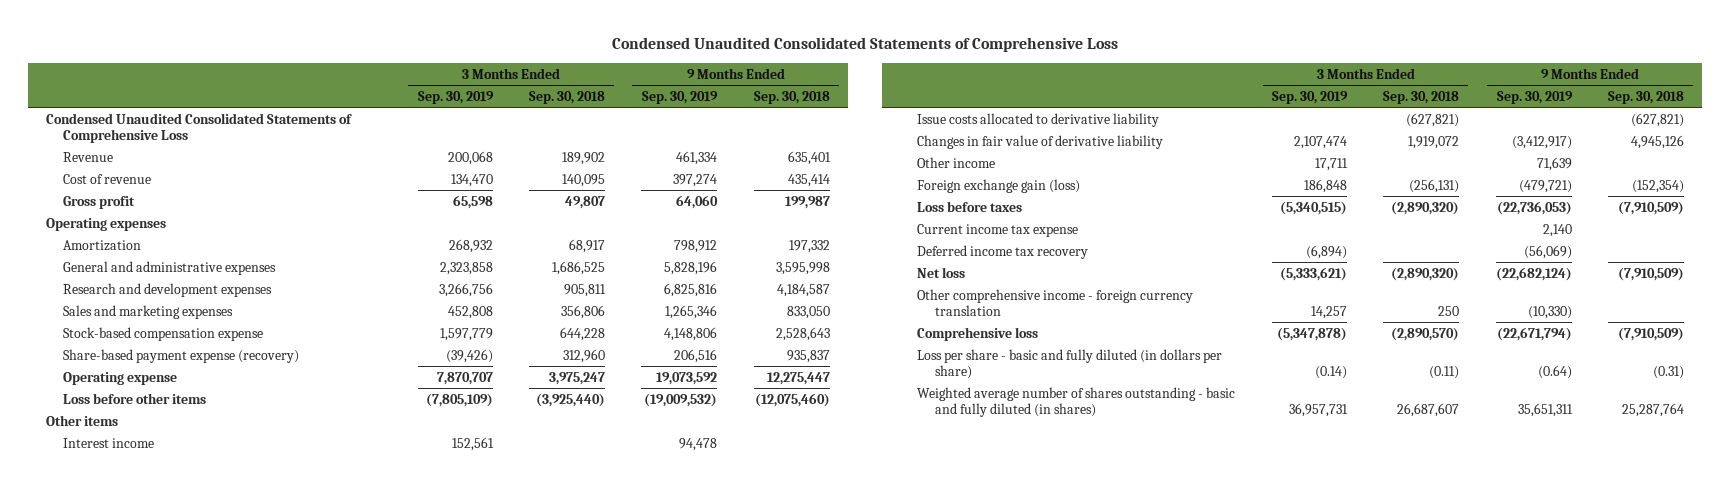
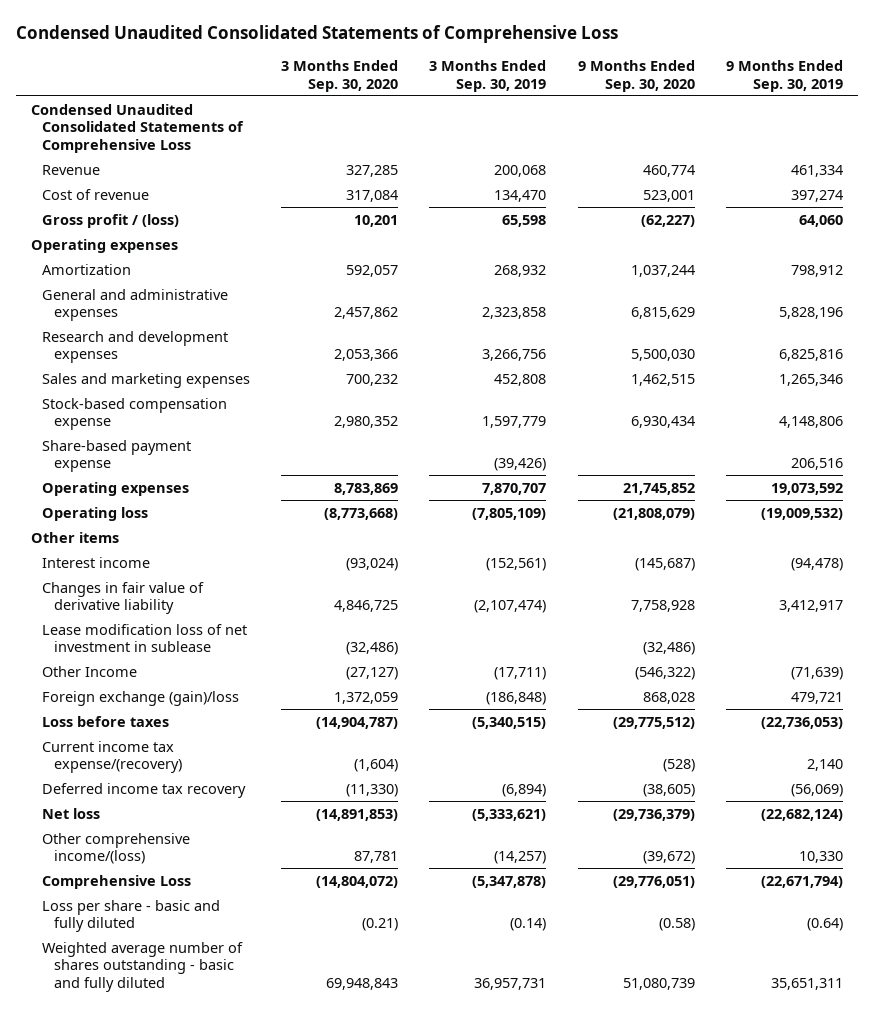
- | 3 Months Ended Sep. 30, 2019 | 3 Months Ended Sep. 30, 2018 | 9 Months Ended Sep. 30, 2019 | 9 Months Ended Sep. 30, 2018
+ | 3 Months Ended Sep. 30, 2020 | 3 Months Ended Sep. 30, 2019 | 9 Months Ended Sep. 30, 2020 | 9 Months Ended Sep. 30, 2019
- Gross profit | 65,598 | 49,807 | 64,060 | 199,987
+ Gross profit / (loss) | 10,201 | 65,598 | (62,227) | 64,060
- Share-based payment expense (recovery) | (39,426) | 312,960 | 206,516 | 935,837
- Operating expense | 7,870,707 | 3,975,247 | 19,073,592 | 12,275,447
- Loss before other items | (7,805,109) | (3,925,440) | (19,009,532) | (12,075,460)
+ Share-based payment expense | | (39,426) | | 206,516
+ Operating expenses | 8,783,869 | 7,870,707 | 21,745,852 | 19,073,592
+ Operating loss | (8,773,668) | (7,805,109) | (21,808,079) | (19,009,532)
- Interest income | 152,561 | | 94,478 |
- Issue costs allocated to derivative liability | | (627,821) | | (627,821)
- Changes in fair value of derivative liability | 2,107,474 | 1,919,072 | (3,412,917) | 4,945,126
- Other income | 17,711 | | 71,639 |
- Foreign exchange gain (loss) | 186,848 | (256,131) | (479,721) | (152,354)
+ Interest income | (93,024) | (152,561) | (145,687) | (94,478)
+ Changes in fair value of derivative liability | 4,846,725 | (2,107,474) | 7,758,928 | 3,412,917
+ Lease modification loss of net investment in sublease | (32,486) | | (32,486) |
+ Other Income | (27,127) | (17,711) | (546,322) | (71,639)
+ Foreign exchange (gain)/loss | 1,372,059 | (186,848) | 868,028 | 479,721
- Current income tax expense | | | 2,140 |
+ Current income tax expense/(recovery) | (1,604) | | (528) | 2,140
- Other comprehensive income - foreign currency translation | 14,257 | 250 | (10,330) |
- Comprehensive loss | (5,347,878) | (2,890,570) | (22,671,794) | (7,910,509)
- Loss per share - basic and fully diluted (in dollars per share) | (0.14) | (0.11) | (0.64) | (0.31)
- Weighted average number of shares outstanding - basic and fully diluted (in shares) | 36,957,731 | 26,687,607 | 35,651,311 | 25,287,764
+ Other comprehensive income/(loss) | 87,781 | (14,257) | (39,672) | 10,330
+ Comprehensive Loss | (14,804,072) | (5,347,878) | (29,776,051) | (22,671,794)
+ Loss per share - basic and fully diluted | (0.21) | (0.14) | (0.58) | (0.64)
+ Weighted average number of shares outstanding - basic and fully diluted | 69,948,843 | 36,957,731 | 51,080,739 | 35,651,311

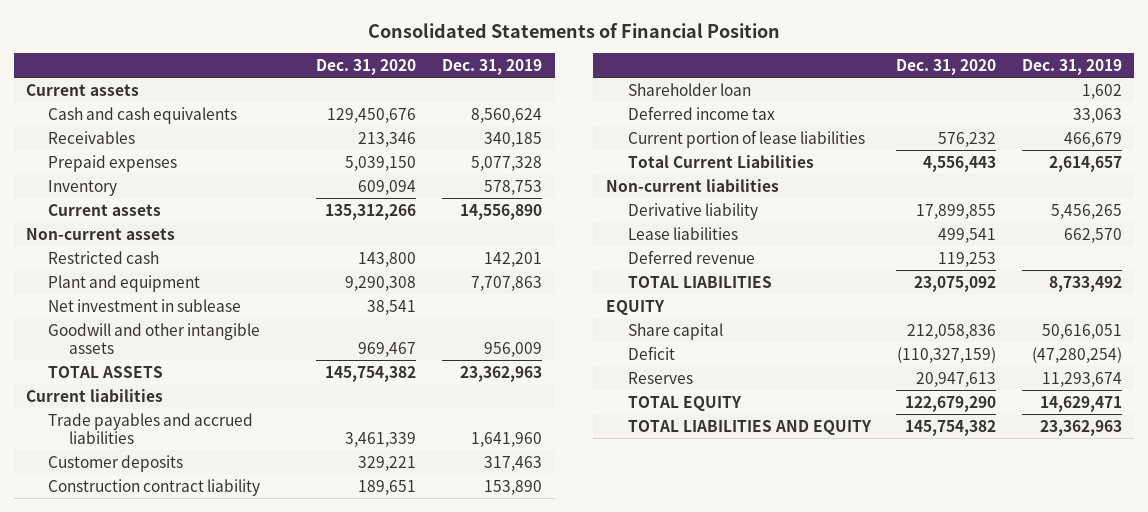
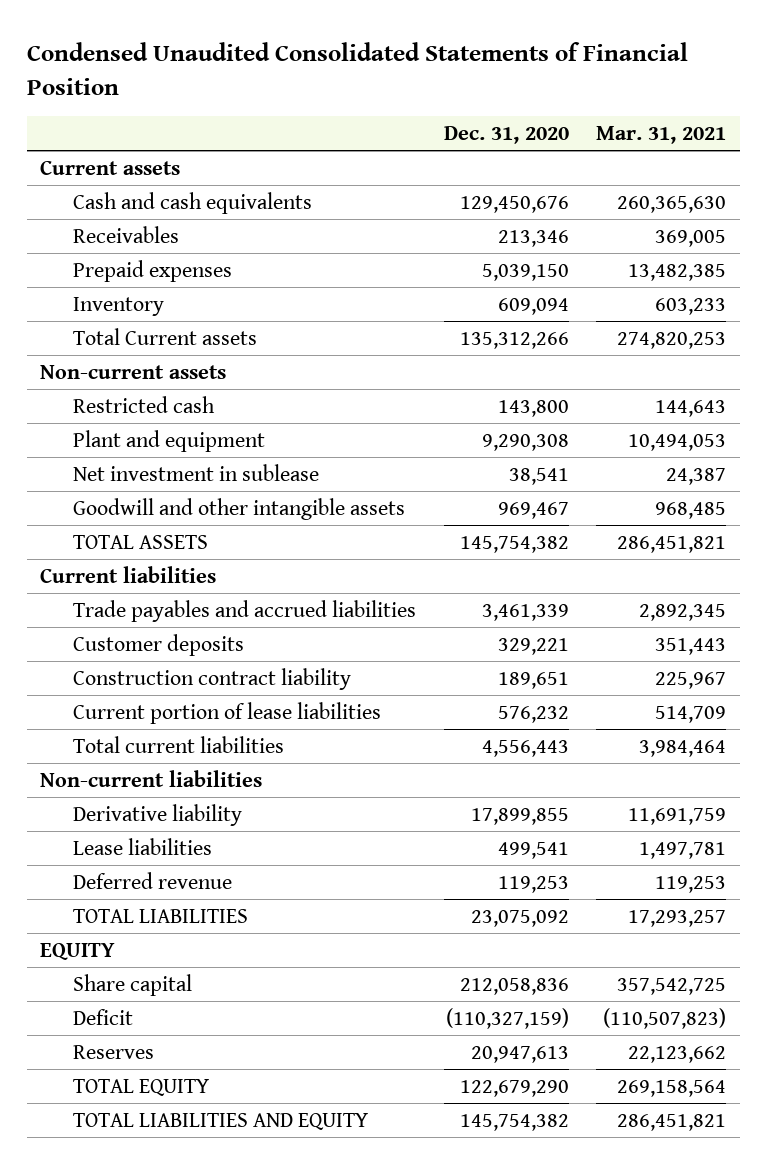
- Consolidated Statements of Financial Position
+ Condensed Unaudited Consolidated Statements of Financial Position
- | Dec. 31, 2020 | Dec. 31, 2019
+ | Dec. 31, 2020 | Mar. 31, 2021
- Current assets | 135,312,266 | 14,556,890
+ Total Current assets | 135,312,266 | 274,820,253
- Shareholder loan | | 1,602
- Deferred income tax | | 33,063
- Total Current Liabilities | 4,556,443 | 2,614,657
+ Total current liabilities | 4,556,443 | 3,984,464

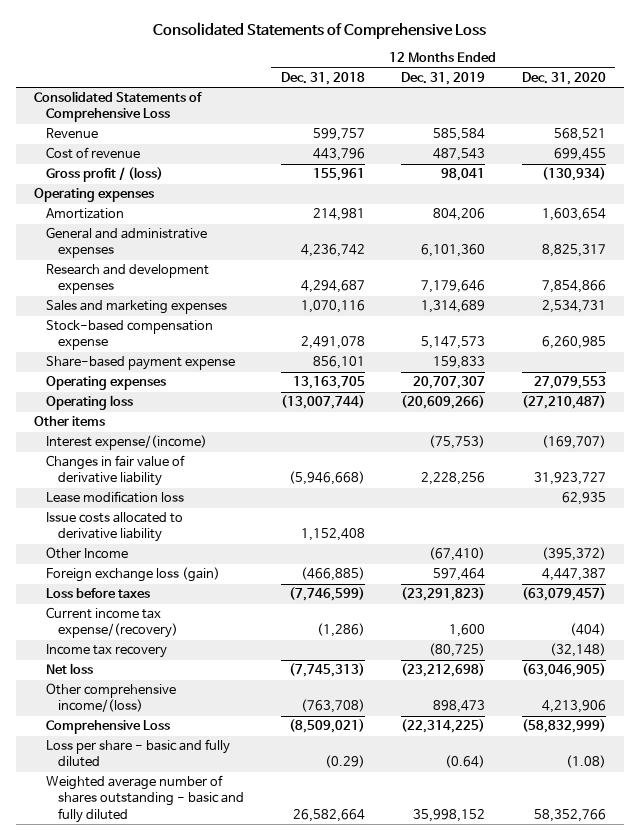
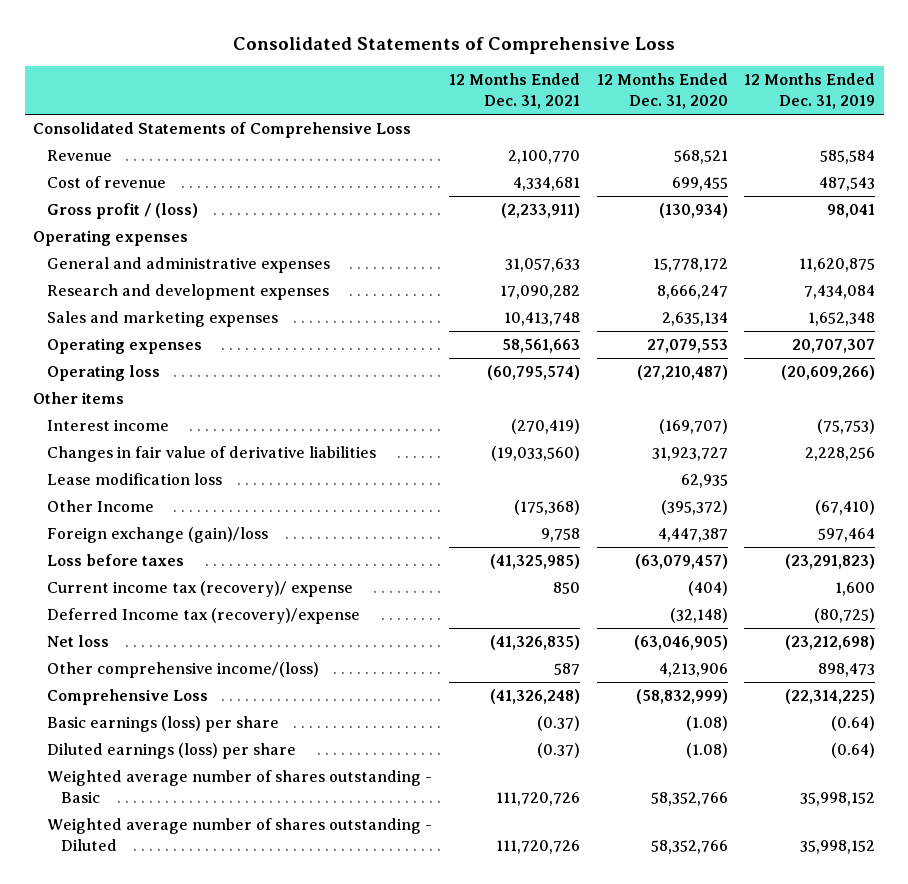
- | 12 Months Ended Dec. 31, 2018 | 12 Months Ended Dec. 31, 2019 | 12 Months Ended Dec. 31, 2020
+ | 12 Months Ended Dec. 31, 2021 | 12 Months Ended Dec. 31, 2020 | 12 Months Ended Dec. 31, 2019
- Amortization | 214,981 | 804,206 | 1,603,654
- General and administrative expenses | 4,236,742 | 6,101,360 | 8,825,317
- Research and development expenses | 4,294,687 | 7,179,646 | 7,854,866
- Sales and marketing expenses | 1,070,116 | 1,314,689 | 2,534,731
- Stock-based compensation expense | 2,491,078 | 5,147,573 | 6,260,985
- Share-based payment expense | 856,101 | 159,833 |
+ General and administrative expenses | 31,057,633 | 15,778,172 | 11,620,875
+ Research and development expenses | 17,090,282 | 8,666,247 | 7,434,084
+ Sales and marketing expenses | 10,413,748 | 2,635,134 | 1,652,348
- Interest expense/(income) | | (75,753) | (169,707)
- Changes in fair value of derivative liability | (5,946,668) | 2,228,256 | 31,923,727
+ Interest income | (270,419) | (169,707) | (75,753)
+ Changes in fair value of derivative liabilities | (19,033,560) | 31,923,727 | 2,228,256
- Issue costs allocated to derivative liability | 1,152,408 | |
- Foreign exchange loss (gain) | (466,885) | 597,464 | 4,447,387
+ Foreign exchange (gain)/loss | 9,758 | 4,447,387 | 597,464
- Current income tax expense/(recovery) | (1,286) | 1,600 | (404)
- Income tax recovery | | (80,725) | (32,148)
+ Current income tax (recovery)/ expense | 850 | (404) | 1,600
+ Deferred Income tax (recovery)/expense | | (32,148) | (80,725)
- Loss per share - basic and fully diluted | (0.29) | (0.64) | (1.08)
- Weighted average number of shares outstanding - basic and fully diluted | 26,582,664 | 35,998,152 | 58,352,766
+ Basic earnings (loss) per share | (0.37) | (1.08) | (0.64)
+ Diluted earnings (loss) per share | (0.37) | (1.08) | (0.64)
+ Weighted average number of shares outstanding - Basic | 111,720,726 | 58,352,766 | 35,998,152
+ Weighted average number of shares outstanding - Diluted | 111,720,726 | 58,352,766 | 35,998,152

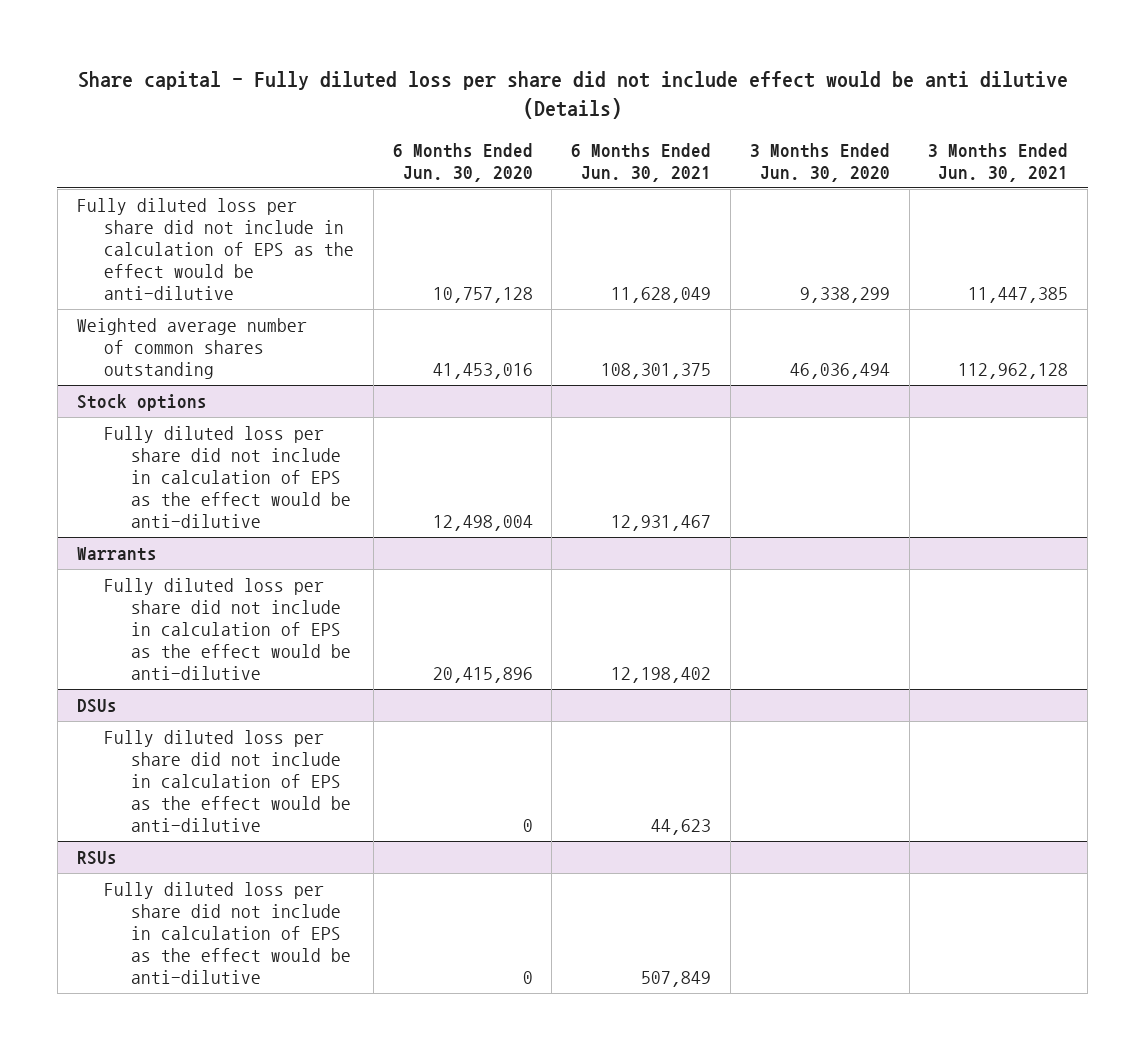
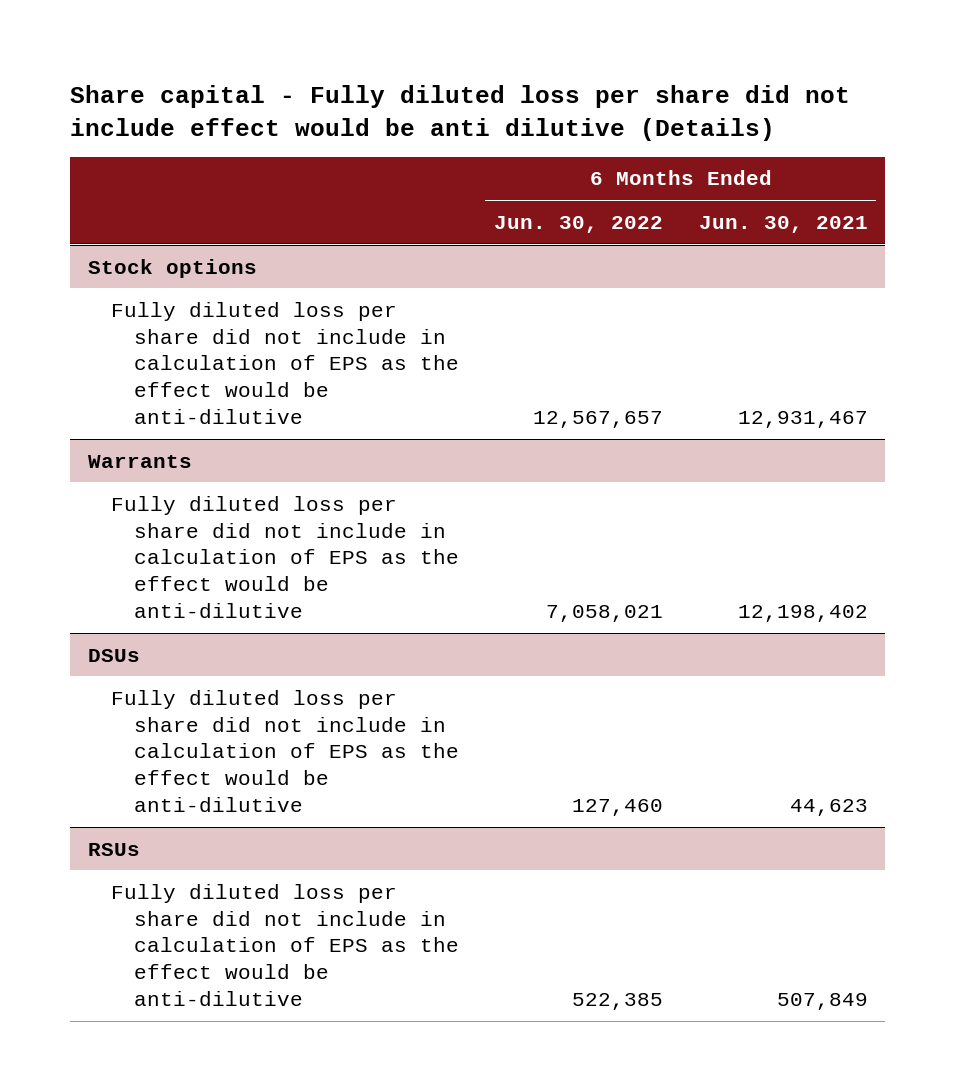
- | 6 Months Ended Jun. 30, 2020 | 6 Months Ended Jun. 30, 2021 | 3 Months Ended Jun. 30, 2020 | 3 Months Ended Jun. 30, 2021
+ | 6 Months Ended Jun. 30, 2022 | 6 Months Ended Jun. 30, 2021
- Fully diluted loss per share did not include in calculation of EPS as the effect would be anti-dilutive | 10,757,128 | 11,628,049 | 9,338,299 | 11,447,385
- Weighted average number of common shares outstanding | 41,453,016 | 108,301,375 | 46,036,494 | 112,962,128

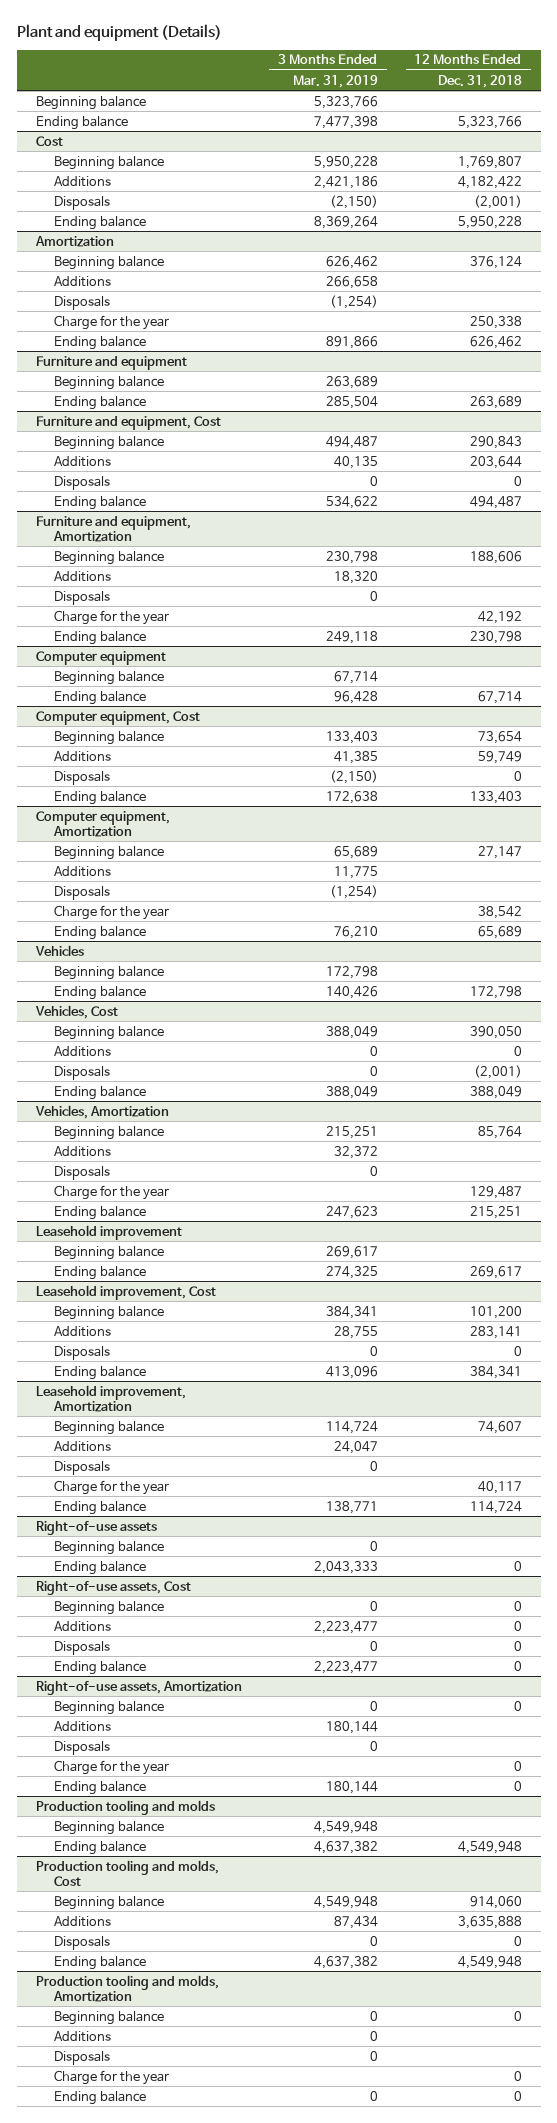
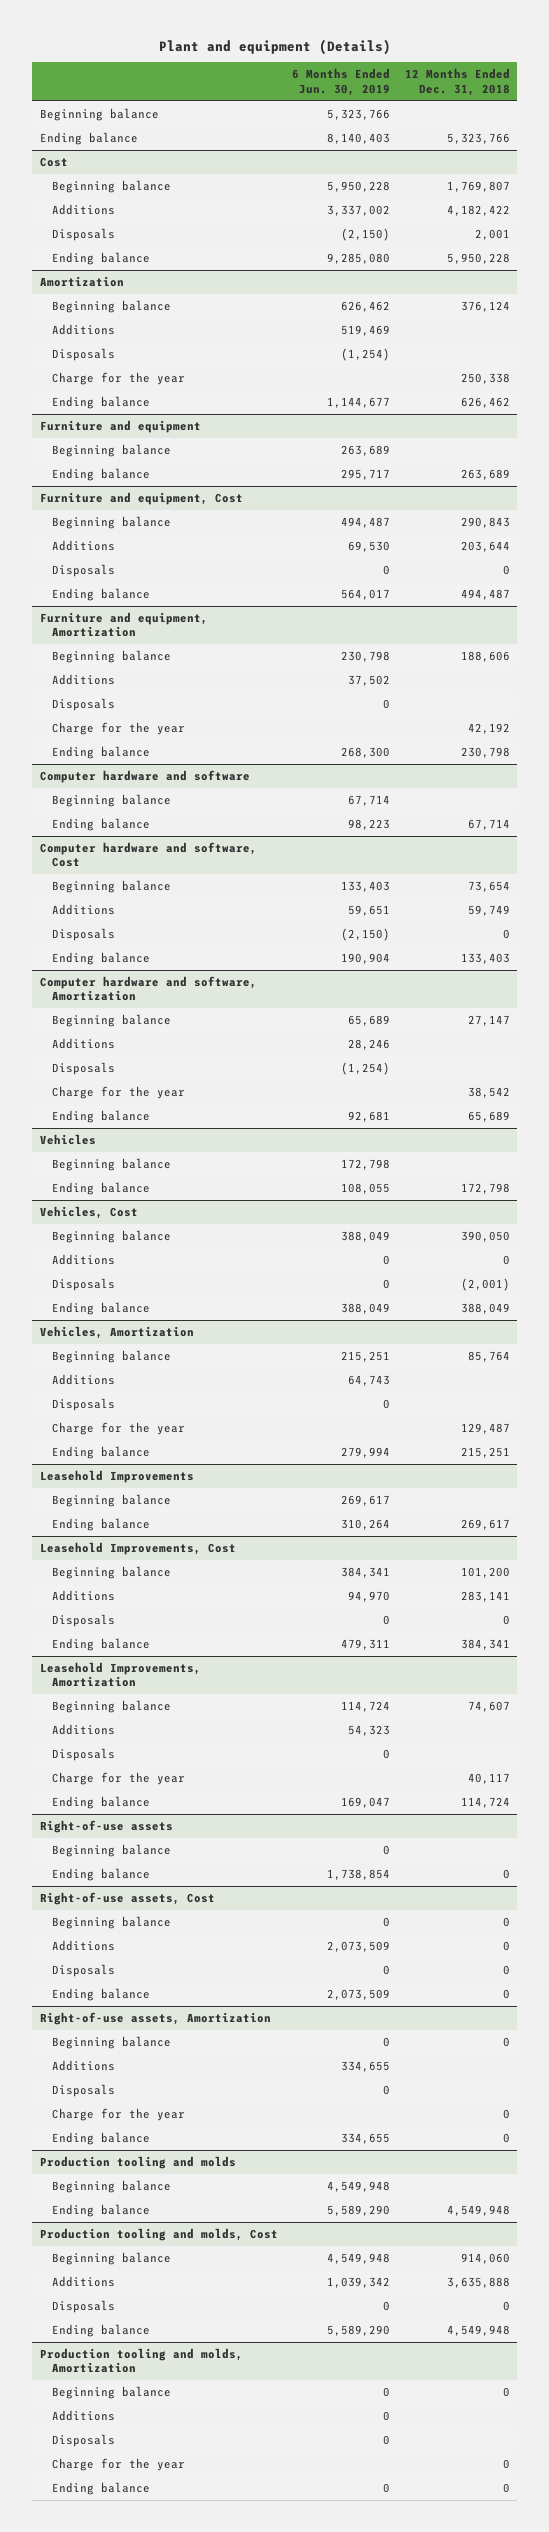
- | 3 Months Ended Mar. 31, 2019 | 12 Months Ended Dec. 31, 2018
+ | 6 Months Ended Jun. 30, 2019 | 12 Months Ended Dec. 31, 2018
@ Cost
- Disposals | (2,150) | (2,001)
+ Disposals | (2,150) | 2,001
- Computer equipment
+ Computer hardware and software
- Computer equipment, Cost
+ Computer hardware and software, Cost
- Computer equipment, Amortization
+ Computer hardware and software, Amortization
- Leasehold improvement
+ Leasehold Improvements
- Leasehold improvement, Cost
+ Leasehold Improvements, Cost
- Leasehold improvement, Amortization
+ Leasehold Improvements, Amortization

